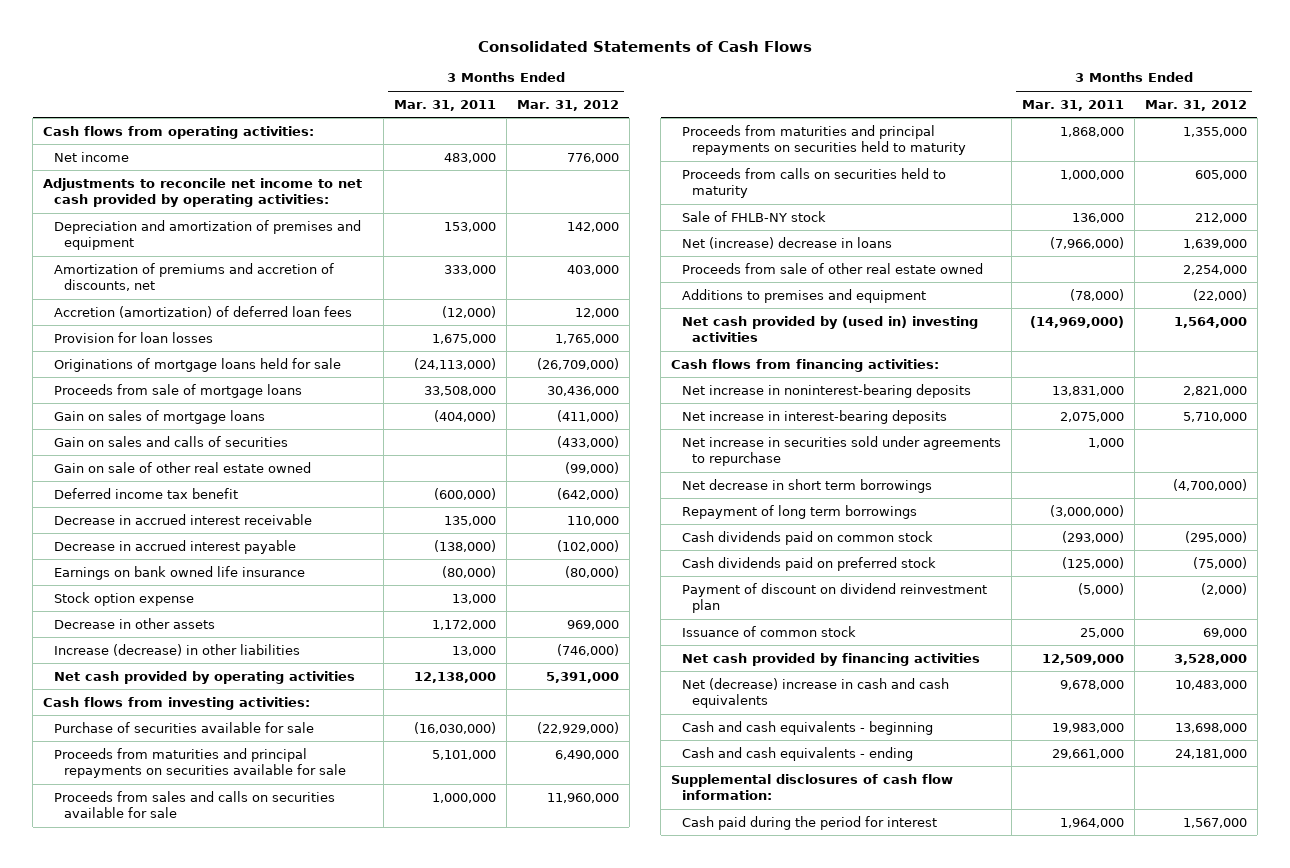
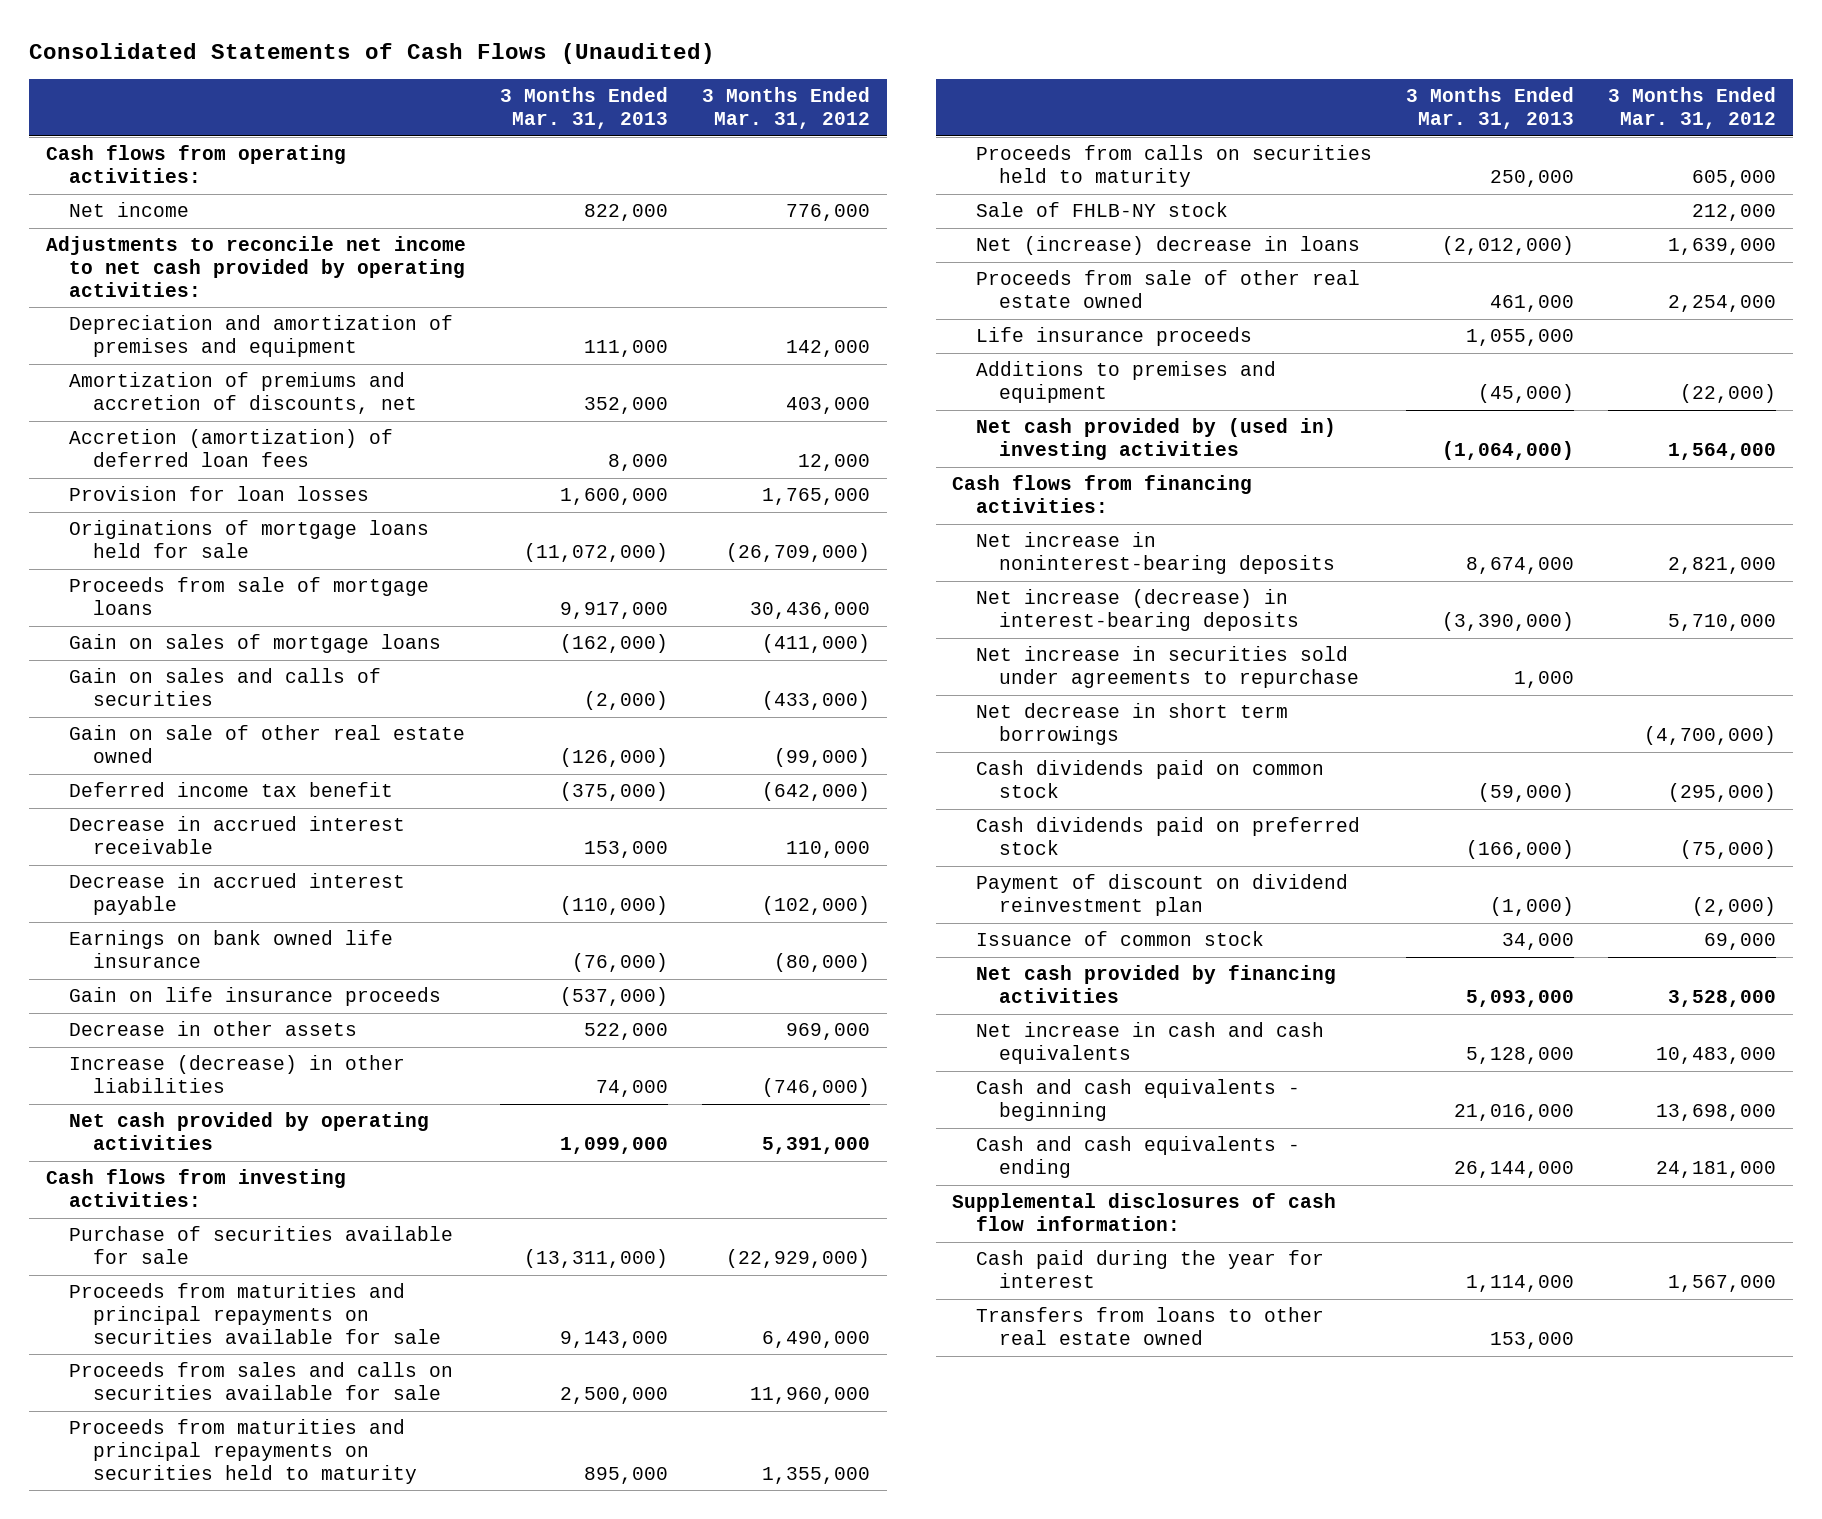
- Consolidated Statements of Cash Flows
+ Consolidated Statements of Cash Flows (Unaudited)
- | 3 Months Ended Mar. 31, 2011 | 3 Months Ended Mar. 31, 2012
+ | 3 Months Ended Mar. 31, 2013 | 3 Months Ended Mar. 31, 2012
- Stock option expense | 13,000 |
+ Gain on life insurance proceeds | (537,000) |
+ Life insurance proceeds | 1,055,000 |
- Net increase in interest-bearing deposits | 2,075,000 | 5,710,000
+ Net increase (decrease) in interest-bearing deposits | (3,390,000) | 5,710,000
- Repayment of long term borrowings | (3,000,000) |
- Net (decrease) increase in cash and cash equivalents | 9,678,000 | 10,483,000
+ Net increase in cash and cash equivalents | 5,128,000 | 10,483,000
- Cash paid during the period for interest | 1,964,000 | 1,567,000
+ Cash paid during the year for interest | 1,114,000 | 1,567,000
+ Transfers from loans to other real estate owned | 153,000 |

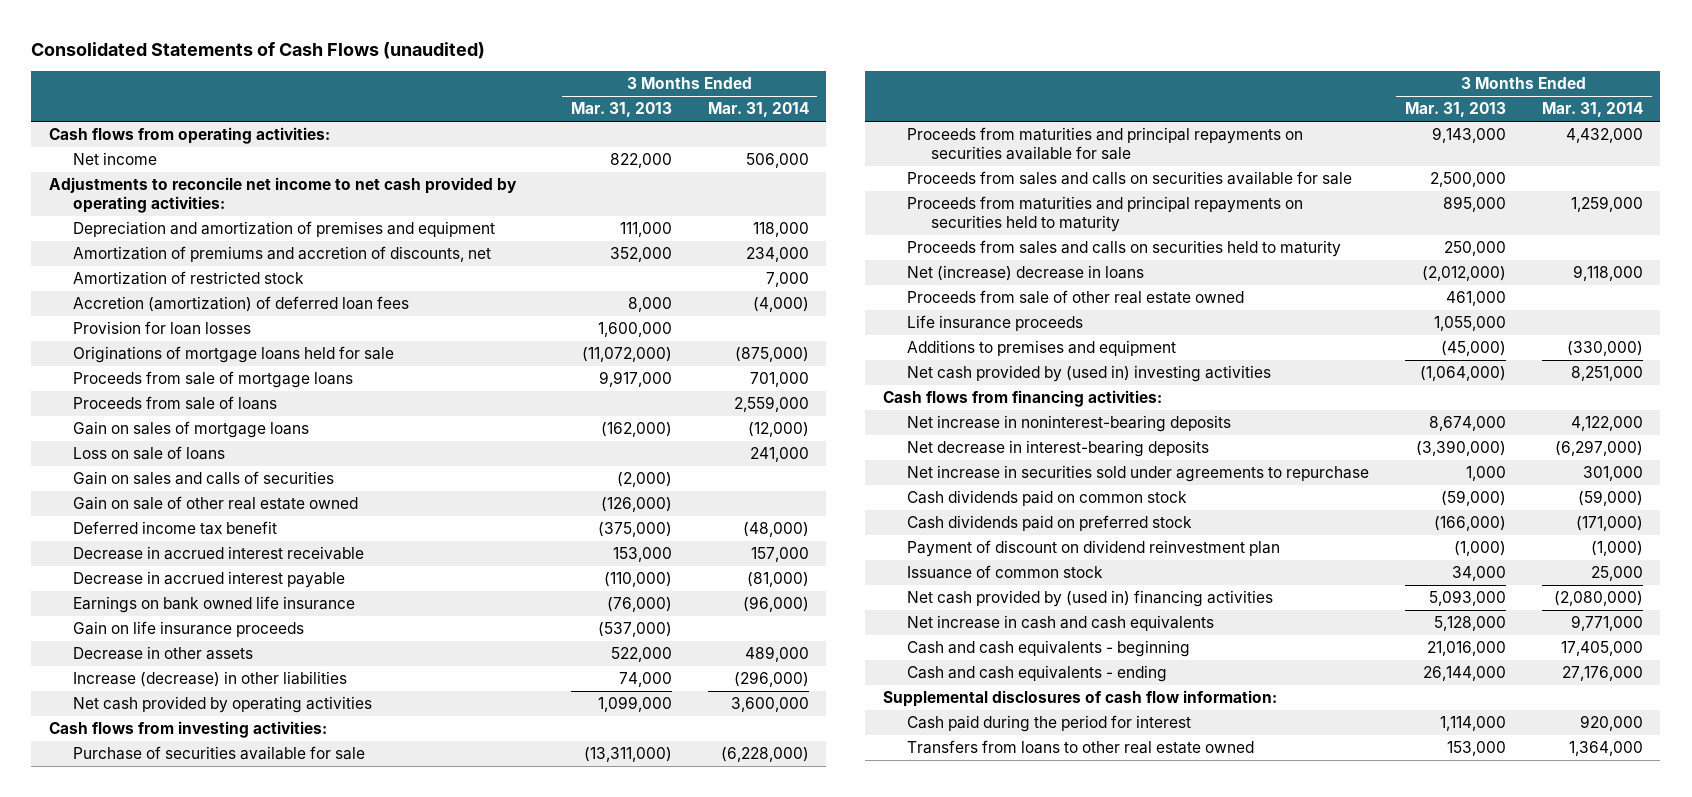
- Consolidated Statements of Cash Flows (Unaudited)
+ Consolidated Statements of Cash Flows (unaudited)
- | 3 Months Ended Mar. 31, 2013 | 3 Months Ended Mar. 31, 2012
+ | 3 Months Ended Mar. 31, 2013 | 3 Months Ended Mar. 31, 2014
+ Amortization of restricted stock | | 7,000
+ Proceeds from sale of loans | | 2,559,000
+ Loss on sale of loans | | 241,000
- Proceeds from calls on securities held to maturity | 250,000 | 605,000
- Sale of FHLB-NY stock | | 212,000
+ Proceeds from sales and calls on securities held to maturity | 250,000 |
- Net increase (decrease) in interest-bearing deposits | (3,390,000) | 5,710,000
+ Net decrease in interest-bearing deposits | (3,390,000) | (6,297,000)
- Net decrease in short term borrowings | | (4,700,000)
- Net cash provided by financing activities | 5,093,000 | 3,528,000
+ Net cash provided by (used in) financing activities | 5,093,000 | (2,080,000)
- Cash paid during the year for interest | 1,114,000 | 1,567,000
+ Cash paid during the period for interest | 1,114,000 | 920,000

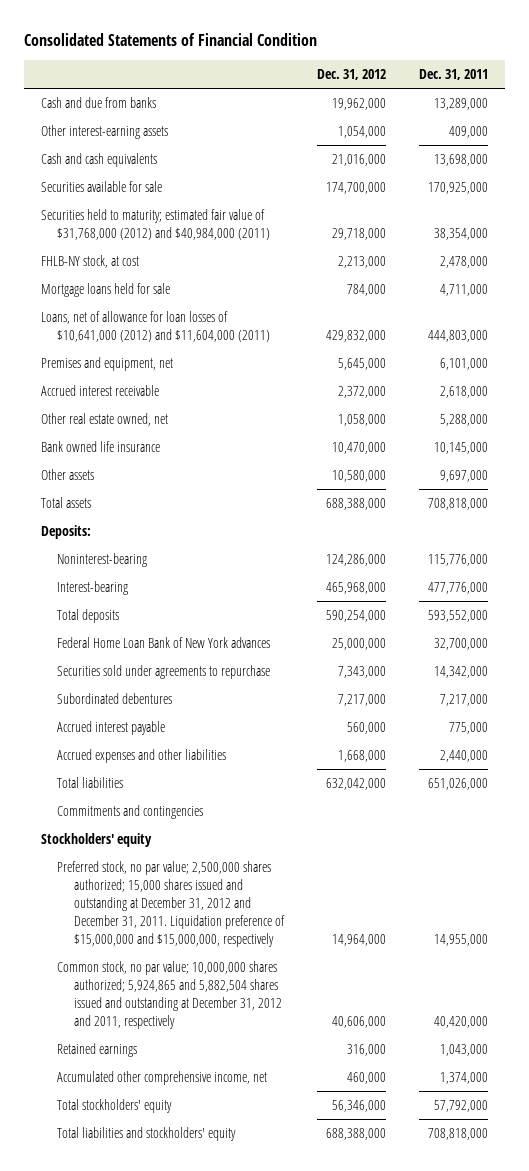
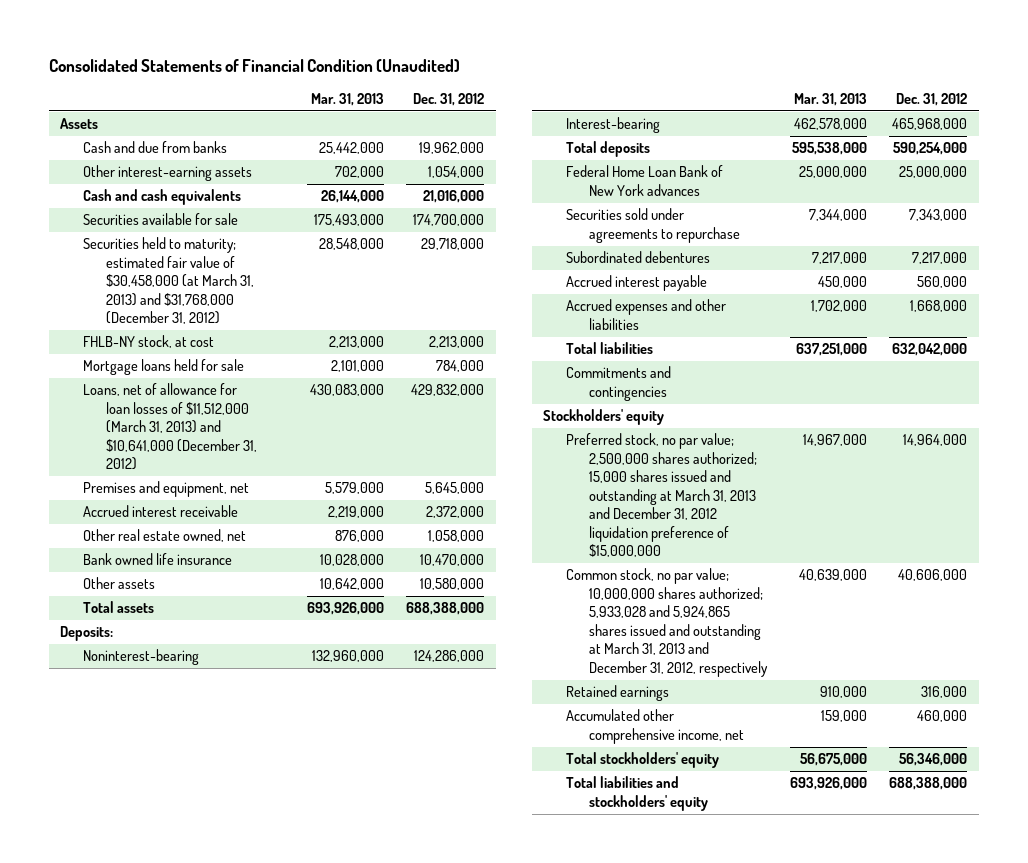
- Consolidated Statements of Financial Condition
+ Consolidated Statements of Financial Condition (Unaudited)
- | Dec. 31, 2012 | Dec. 31, 2011
+ | Mar. 31, 2013 | Dec. 31, 2012
+ Assets
- Securities held to maturity; estimated fair value of $31,768,000 (2012) and $40,984,000 (2011) | 29,718,000 | 38,354,000
+ Securities held to maturity; estimated fair value of $30,458,000 (at March 31, 2013) and $31,768,000 (December 31, 2012) | 28,548,000 | 29,718,000
- Loans, net of allowance for loan losses of $10,641,000 (2012) and $11,604,000 (2011) | 429,832,000 | 444,803,000
+ Loans, net of allowance for loan losses of $11,512,000 (March 31, 2013) and $10,641,000 (December 31, 2012) | 430,083,000 | 429,832,000
- Preferred stock, no par value; 2,500,000 shares authorized; 15,000 shares issued and outstanding at December 31, 2012 and December 31, 2011. Liquidation preference of $15,000,000 and $15,000,000, respectively | 14,964,000 | 14,955,000
- Common stock, no par value; 10,000,000 shares authorized; 5,924,865 and 5,882,504 shares issued and outstanding at December 31, 2012 and 2011, respectively | 40,606,000 | 40,420,000
+ Preferred stock, no par value; 2,500,000 shares authorized; 15,000 shares issued and outstanding at March 31, 2013 and December 31, 2012 liquidation preference of $15,000,000 | 14,967,000 | 14,964,000
+ Common stock, no par value; 10,000,000 shares authorized; 5,933,028 and 5,924,865 shares issued and outstanding at March 31, 2013 and December 31, 2012, respectively | 40,639,000 | 40,606,000

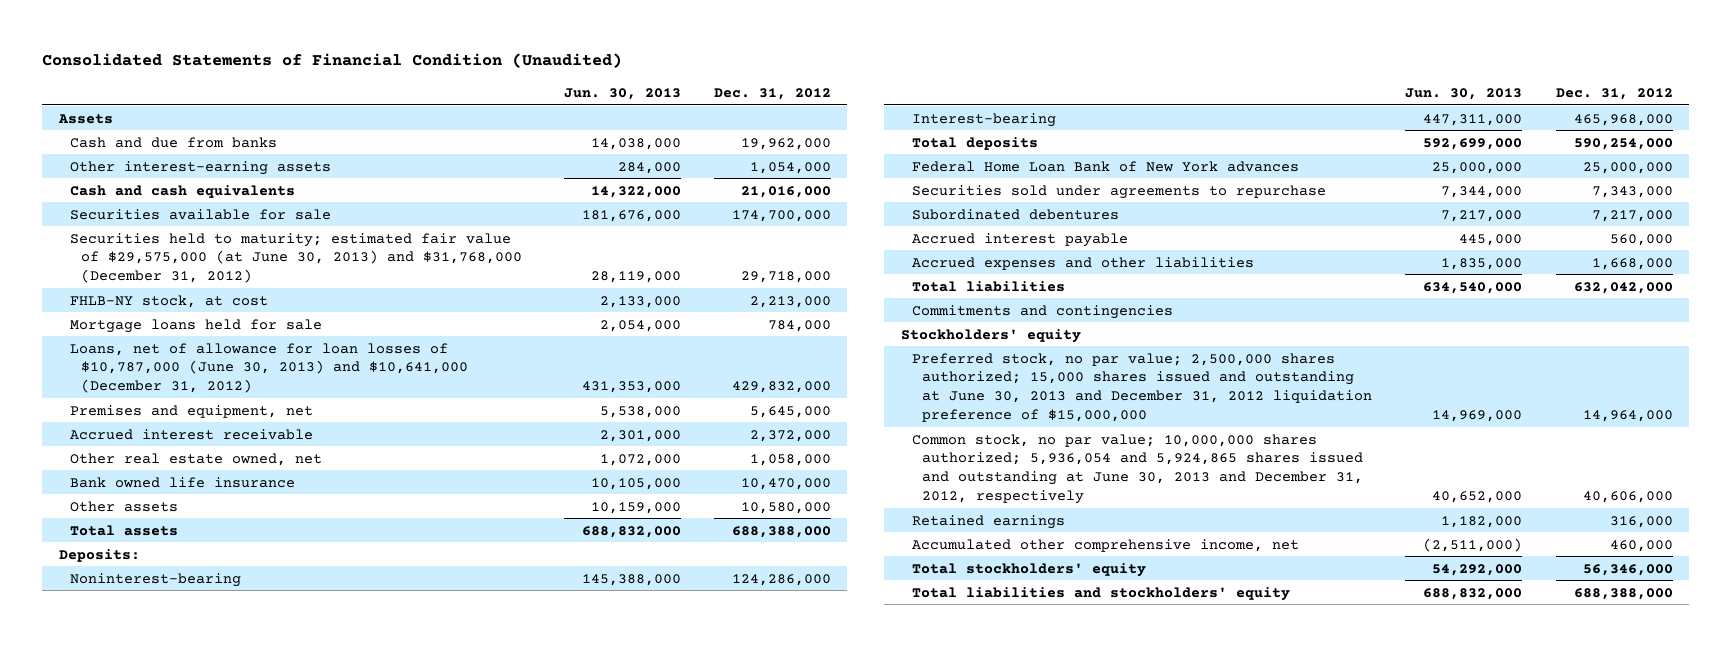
- | Mar. 31, 2013 | Dec. 31, 2012
+ | Jun. 30, 2013 | Dec. 31, 2012
- Securities held to maturity; estimated fair value of $30,458,000 (at March 31, 2013) and $31,768,000 (December 31, 2012) | 28,548,000 | 29,718,000
+ Securities held to maturity; estimated fair value of $29,575,000 (at June 30, 2013) and $31,768,000 (December 31, 2012) | 28,119,000 | 29,718,000
- Loans, net of allowance for loan losses of $11,512,000 (March 31, 2013) and $10,641,000 (December 31, 2012) | 430,083,000 | 429,832,000
+ Loans, net of allowance for loan losses of $10,787,000 (June 30, 2013) and $10,641,000 (December 31, 2012) | 431,353,000 | 429,832,000
- Preferred stock, no par value; 2,500,000 shares authorized; 15,000 shares issued and outstanding at March 31, 2013 and December 31, 2012 liquidation preference of $15,000,000 | 14,967,000 | 14,964,000
- Common stock, no par value; 10,000,000 shares authorized; 5,933,028 and 5,924,865 shares issued and outstanding at March 31, 2013 and December 31, 2012, respectively | 40,639,000 | 40,606,000
+ Preferred stock, no par value; 2,500,000 shares authorized; 15,000 shares issued and outstanding at June 30, 2013 and December 31, 2012 liquidation preference of $15,000,000 | 14,969,000 | 14,964,000
+ Common stock, no par value; 10,000,000 shares authorized; 5,936,054 and 5,924,865 shares issued and outstanding at June 30, 2013 and December 31, 2012, respectively | 40,652,000 | 40,606,000

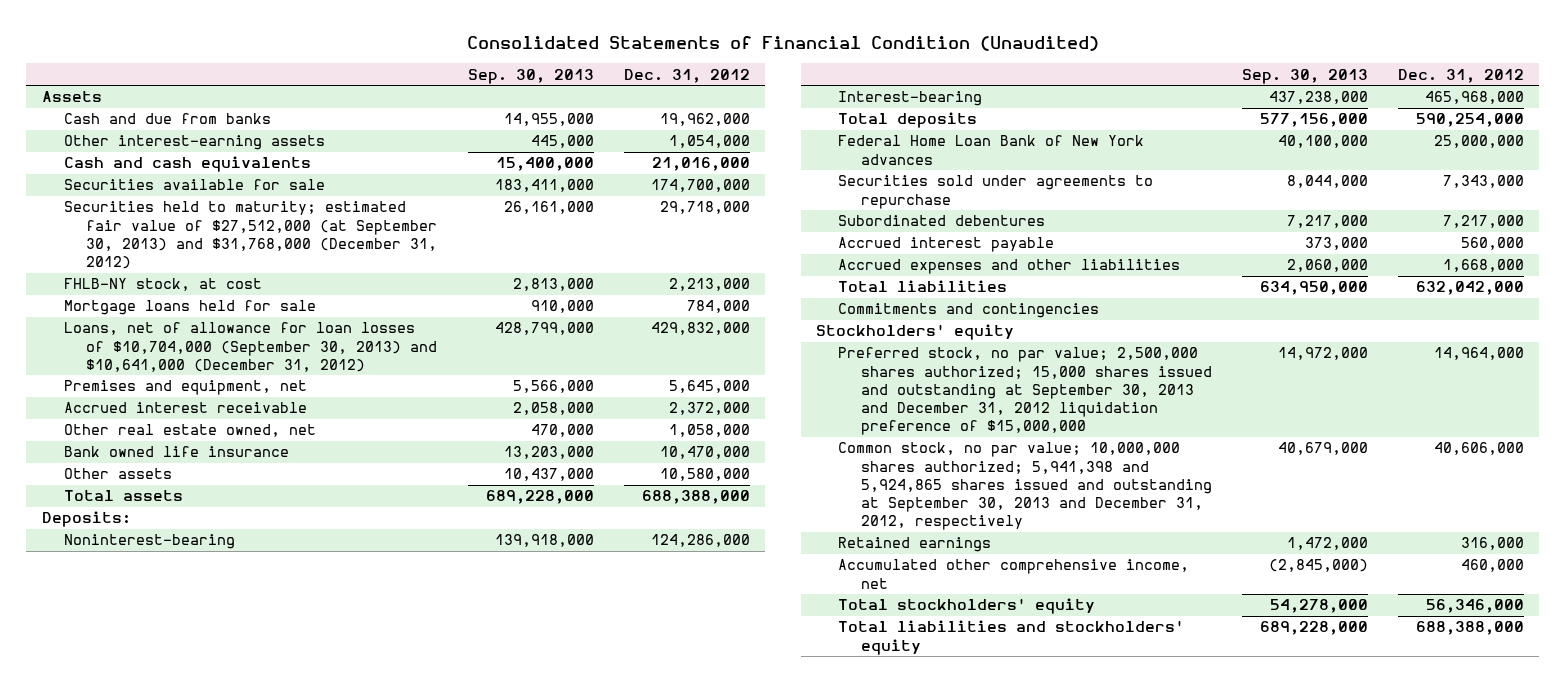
- | Jun. 30, 2013 | Dec. 31, 2012
+ | Sep. 30, 2013 | Dec. 31, 2012
- Securities held to maturity; estimated fair value of $29,575,000 (at June 30, 2013) and $31,768,000 (December 31, 2012) | 28,119,000 | 29,718,000
+ Securities held to maturity; estimated fair value of $27,512,000 (at September 30, 2013) and $31,768,000 (December 31, 2012) | 26,161,000 | 29,718,000
- Loans, net of allowance for loan losses of $10,787,000 (June 30, 2013) and $10,641,000 (December 31, 2012) | 431,353,000 | 429,832,000
+ Loans, net of allowance for loan losses of $10,704,000 (September 30, 2013) and $10,641,000 (December 31, 2012) | 428,799,000 | 429,832,000
- Preferred stock, no par value; 2,500,000 shares authorized; 15,000 shares issued and outstanding at June 30, 2013 and December 31, 2012 liquidation preference of $15,000,000 | 14,969,000 | 14,964,000
- Common stock, no par value; 10,000,000 shares authorized; 5,936,054 and 5,924,865 shares issued and outstanding at June 30, 2013 and December 31, 2012, respectively | 40,652,000 | 40,606,000
+ Preferred stock, no par value; 2,500,000 shares authorized; 15,000 shares issued and outstanding at September 30, 2013 and December 31, 2012 liquidation preference of $15,000,000 | 14,972,000 | 14,964,000
+ Common stock, no par value; 10,000,000 shares authorized; 5,941,398 and 5,924,865 shares issued and outstanding at September 30, 2013 and December 31, 2012, respectively | 40,679,000 | 40,606,000

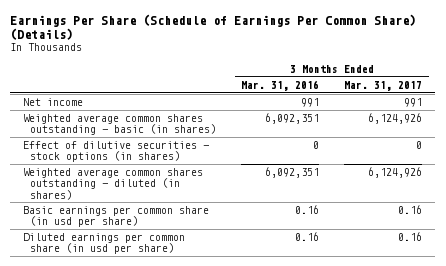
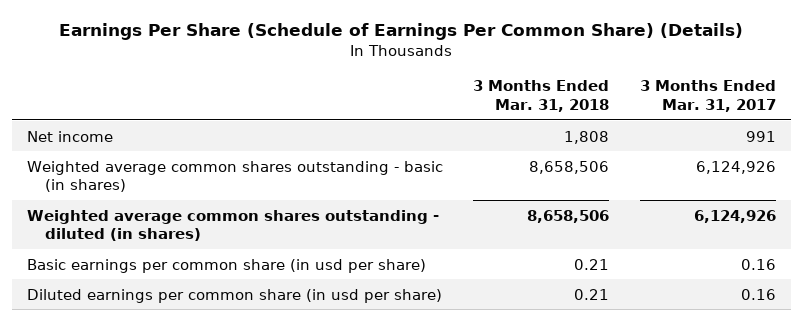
- | 3 Months Ended Mar. 31, 2016 | 3 Months Ended Mar. 31, 2017
+ | 3 Months Ended Mar. 31, 2018 | 3 Months Ended Mar. 31, 2017
- Effect of dilutive securities - stock options (in shares) | 0 | 0

